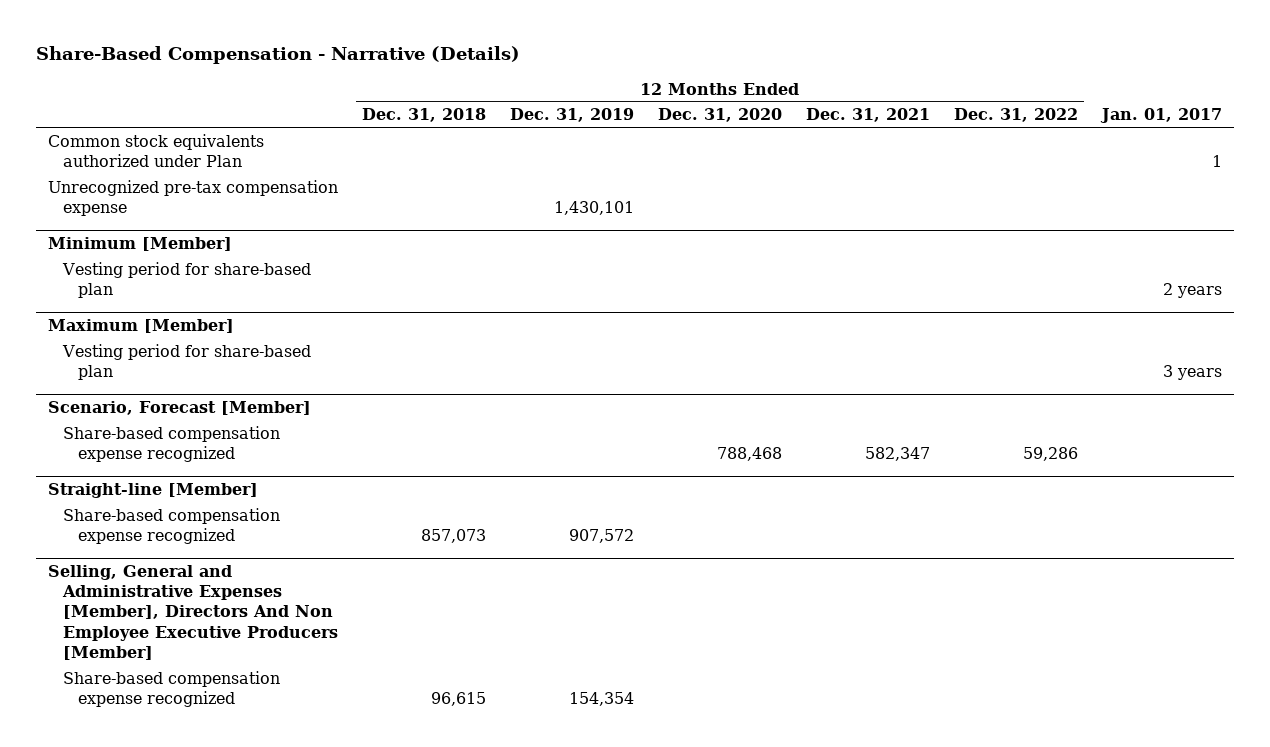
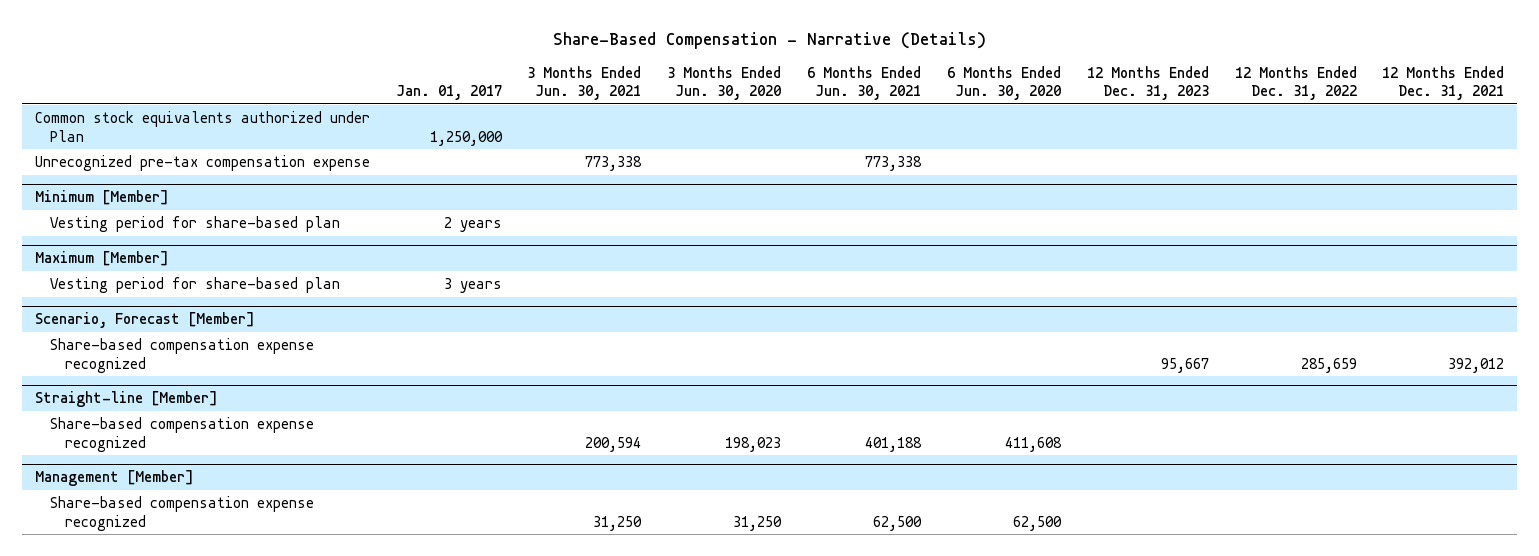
- | 12 Months Ended Dec. 31, 2018 | 12 Months Ended Dec. 31, 2019 | 12 Months Ended Dec. 31, 2020 | 12 Months Ended Dec. 31, 2021 | 12 Months Ended Dec. 31, 2022 | Jan. 01, 2017
+ | Jan. 01, 2017 | 3 Months Ended Jun. 30, 2021 | 3 Months Ended Jun. 30, 2020 | 6 Months Ended Jun. 30, 2021 | 6 Months Ended Jun. 30, 2020 | 12 Months Ended Dec. 31, 2023 | 12 Months Ended Dec. 31, 2022 | 12 Months Ended Dec. 31, 2021
- Common stock equivalents authorized under Plan | | | | | | 1
+ Common stock equivalents authorized under Plan | 1,250,000 | | | | | | |
@ Scenario, Forecast [Member]
- Share-based compensation expense recognized | | | 788,468 | 582,347 | 59,286 |
+ Share-based compensation expense recognized | | | | | | 95,667 | 285,659 | 392,012
- Selling, General and Administrative Expenses [Member], Directors And Non Employee Executive Producers [Member]
- Share-based compensation expense recognized | 96,615 | 154,354 | | | |
+ Management [Member]
+ Share-based compensation expense recognized | | 31,250 | 31,250 | 62,500 | 62,500 | | |

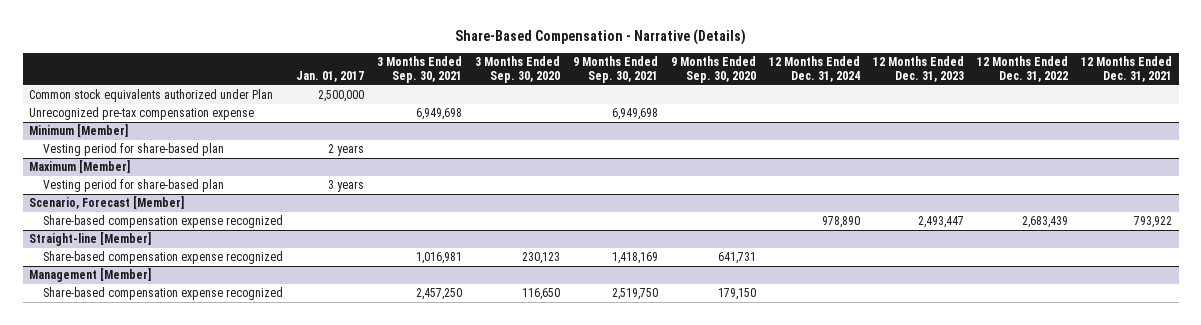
- | Jan. 01, 2017 | 3 Months Ended Jun. 30, 2021 | 3 Months Ended Jun. 30, 2020 | 6 Months Ended Jun. 30, 2021 | 6 Months Ended Jun. 30, 2020 | 12 Months Ended Dec. 31, 2023 | 12 Months Ended Dec. 31, 2022 | 12 Months Ended Dec. 31, 2021
+ | Jan. 01, 2017 | 3 Months Ended Sep. 30, 2021 | 3 Months Ended Sep. 30, 2020 | 9 Months Ended Sep. 30, 2021 | 9 Months Ended Sep. 30, 2020 | 12 Months Ended Dec. 31, 2024 | 12 Months Ended Dec. 31, 2023 | 12 Months Ended Dec. 31, 2022 | 12 Months Ended Dec. 31, 2021
- Common stock equivalents authorized under Plan | 1,250,000 | | | | | | |
+ Common stock equivalents authorized under Plan | 2,500,000 | | | | | | | |
@ Scenario, Forecast [Member]
- Share-based compensation expense recognized | | | | | | 95,667 | 285,659 | 392,012
+ Share-based compensation expense recognized | | | | | | 978,890 | 2,493,447 | 2,683,439 | 793,922

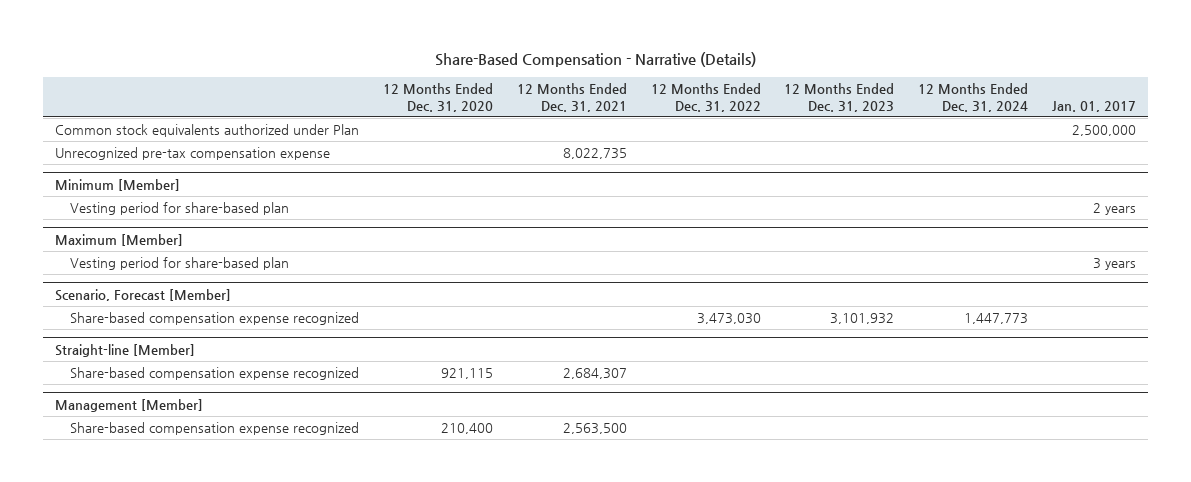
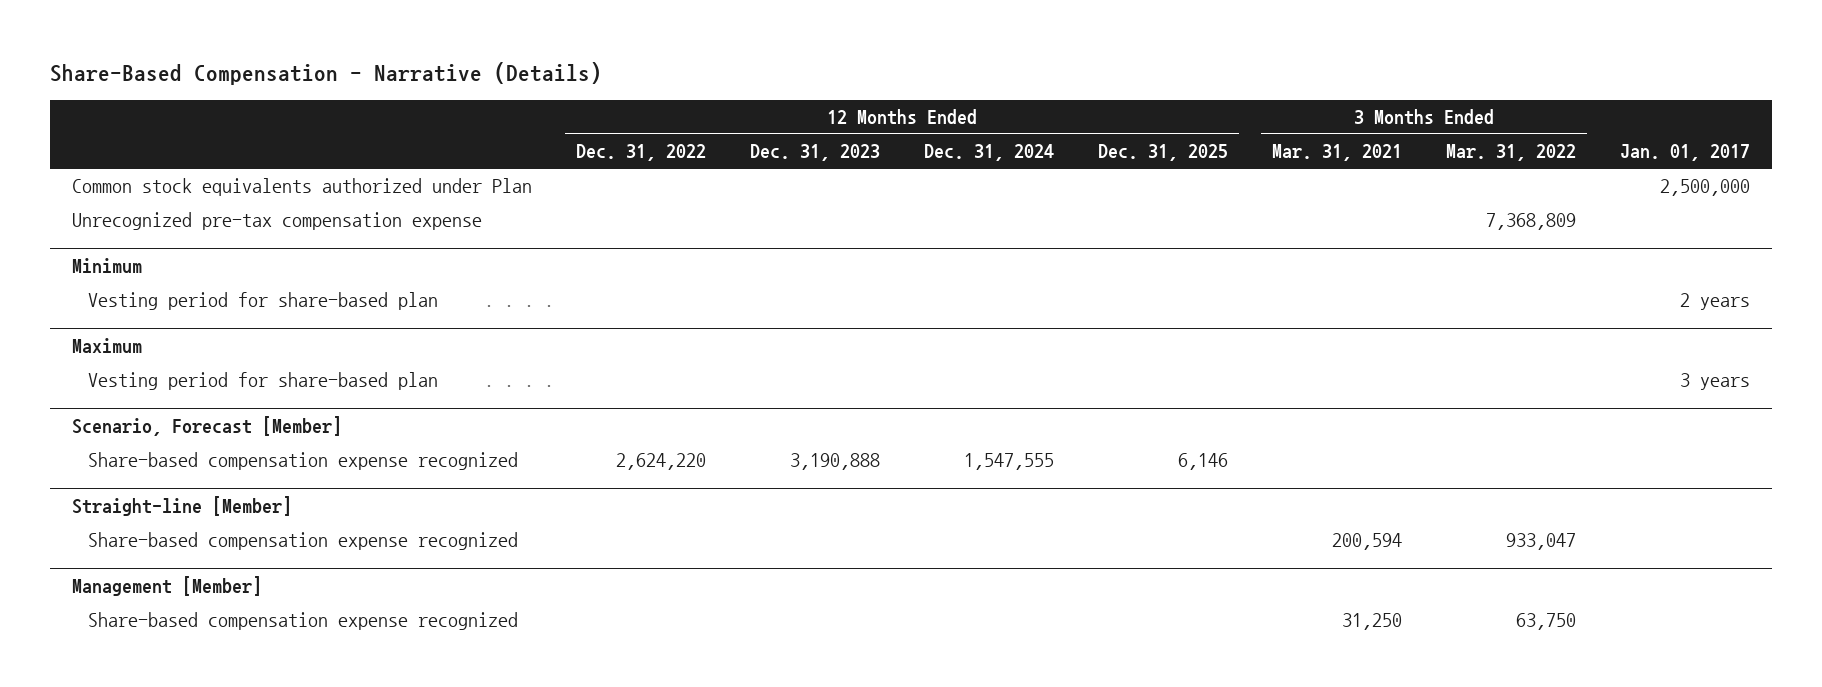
- | 12 Months Ended Dec. 31, 2020 | 12 Months Ended Dec. 31, 2021 | 12 Months Ended Dec. 31, 2022 | 12 Months Ended Dec. 31, 2023 | 12 Months Ended Dec. 31, 2024 | Jan. 01, 2017
+ | 12 Months Ended Dec. 31, 2022 | 12 Months Ended Dec. 31, 2023 | 12 Months Ended Dec. 31, 2024 | 12 Months Ended Dec. 31, 2025 | 3 Months Ended Mar. 31, 2021 | 3 Months Ended Mar. 31, 2022 | Jan. 01, 2017
- Minimum [Member]
+ Minimum
- Maximum [Member]
+ Maximum
@ Scenario, Forecast [Member]
- Share-based compensation expense recognized | | | 3,473,030 | 3,101,932 | 1,447,773 |
+ Share-based compensation expense recognized | 2,624,220 | 3,190,888 | 1,547,555 | 6,146 | | |

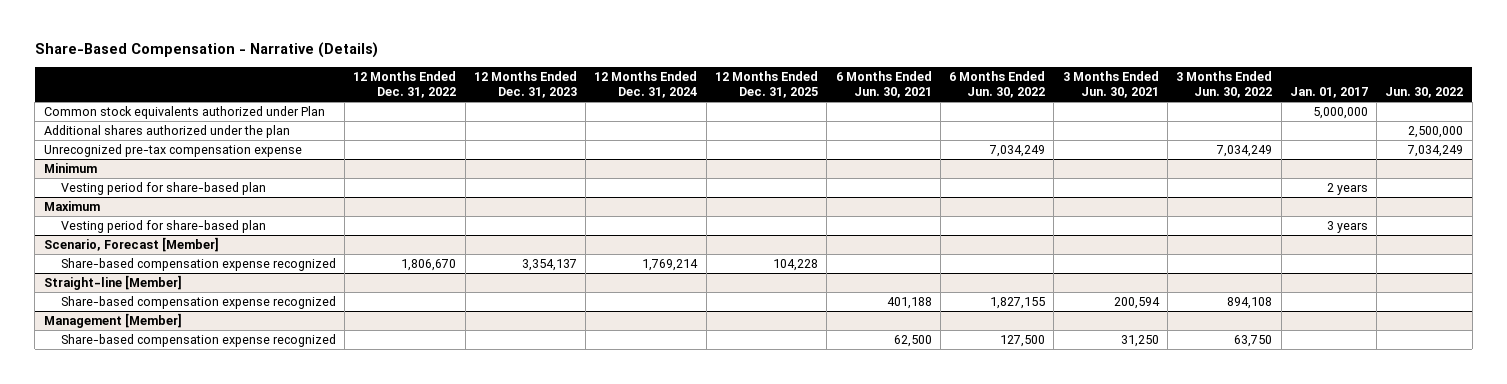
- | 12 Months Ended Dec. 31, 2022 | 12 Months Ended Dec. 31, 2023 | 12 Months Ended Dec. 31, 2024 | 12 Months Ended Dec. 31, 2025 | 3 Months Ended Mar. 31, 2021 | 3 Months Ended Mar. 31, 2022 | Jan. 01, 2017
+ | 12 Months Ended Dec. 31, 2022 | 12 Months Ended Dec. 31, 2023 | 12 Months Ended Dec. 31, 2024 | 12 Months Ended Dec. 31, 2025 | 6 Months Ended Jun. 30, 2021 | 6 Months Ended Jun. 30, 2022 | 3 Months Ended Jun. 30, 2021 | 3 Months Ended Jun. 30, 2022 | Jan. 01, 2017 | Jun. 30, 2022
- Common stock equivalents authorized under Plan | | | | | | | 2,500,000
+ Common stock equivalents authorized under Plan | | | | | | | | | 5,000,000 |
+ Additional shares authorized under the plan | | | | | | | | | | 2,500,000
@ Scenario, Forecast [Member]
- Share-based compensation expense recognized | 2,624,220 | 3,190,888 | 1,547,555 | 6,146 | | |
+ Share-based compensation expense recognized | 1,806,670 | 3,354,137 | 1,769,214 | 104,228 | | | | | |

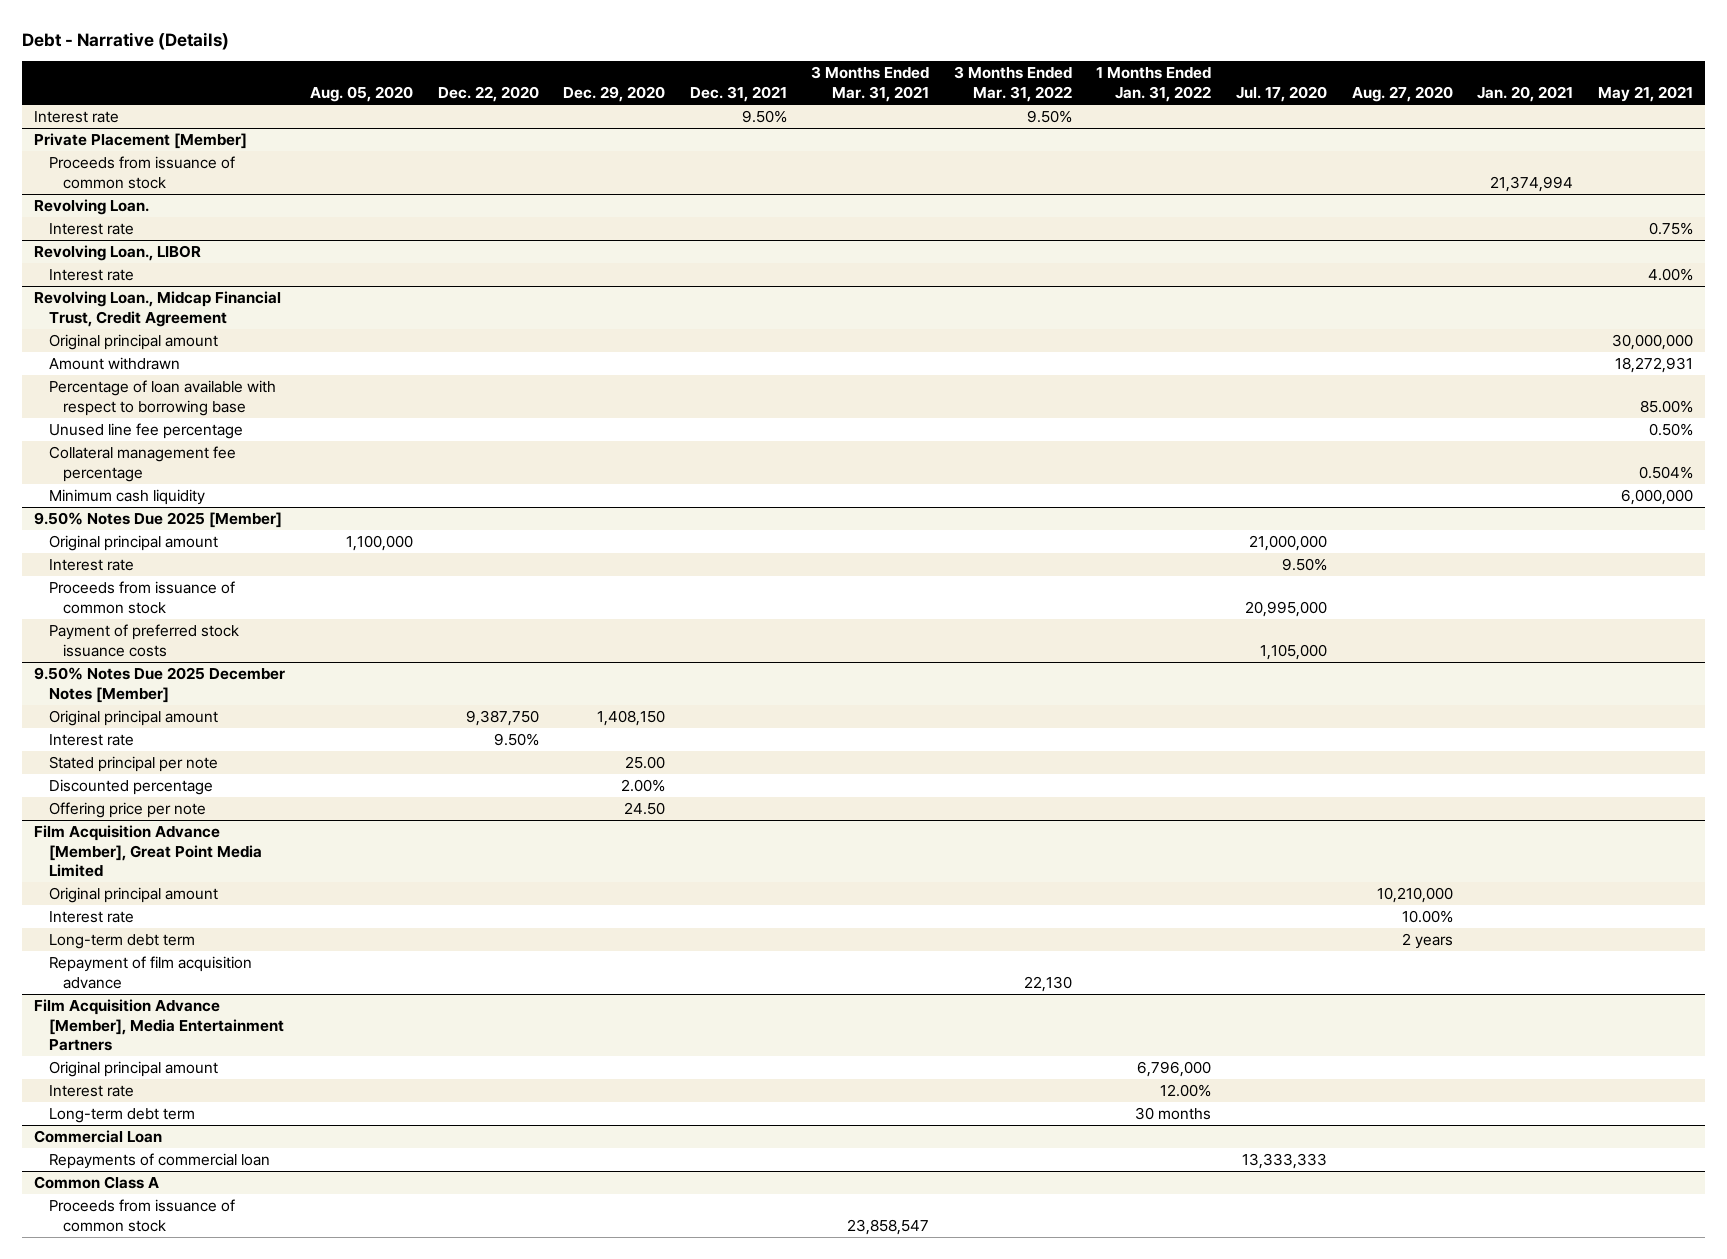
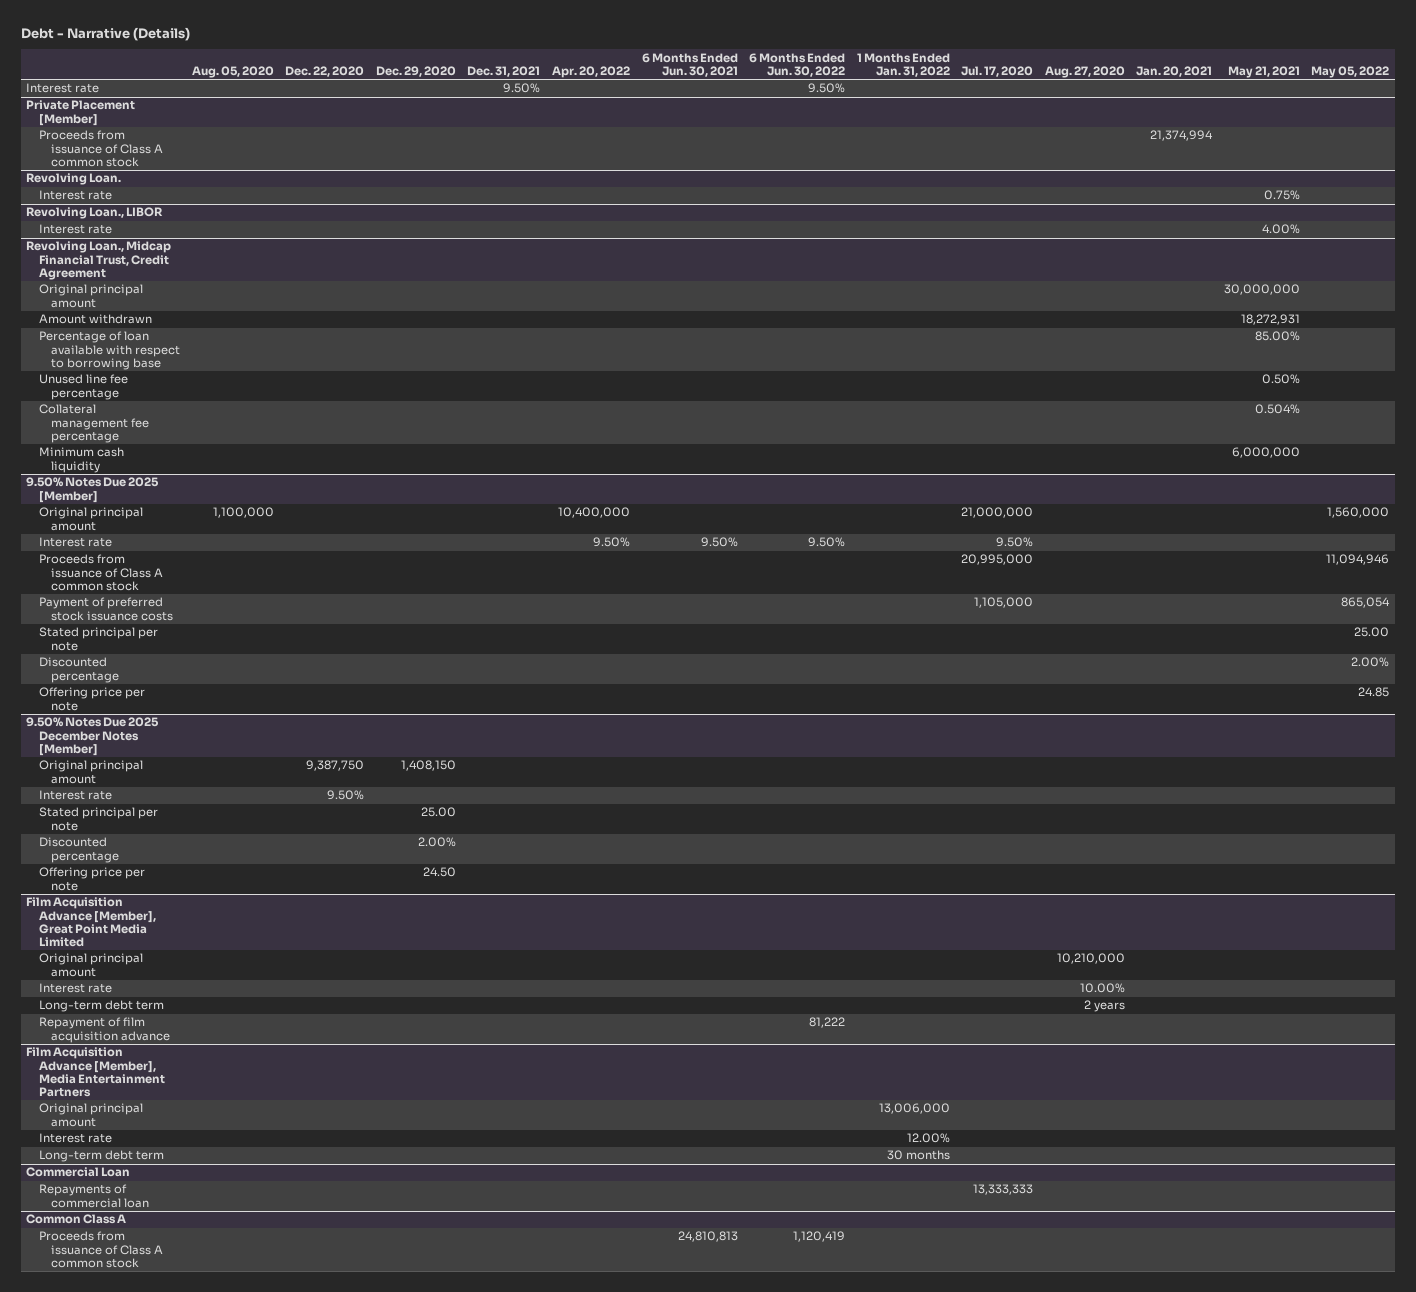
- | Aug. 05, 2020 | Dec. 22, 2020 | Dec. 29, 2020 | Dec. 31, 2021 | 3 Months Ended Mar. 31, 2021 | 3 Months Ended Mar. 31, 2022 | 1 Months Ended Jan. 31, 2022 | Jul. 17, 2020 | Aug. 27, 2020 | Jan. 20, 2021 | May 21, 2021
+ | Aug. 05, 2020 | Dec. 22, 2020 | Dec. 29, 2020 | Dec. 31, 2021 | Apr. 20, 2022 | 6 Months Ended Jun. 30, 2021 | 6 Months Ended Jun. 30, 2022 | 1 Months Ended Jan. 31, 2022 | Jul. 17, 2020 | Aug. 27, 2020 | Jan. 20, 2021 | May 21, 2021 | May 05, 2022
@ Private Placement [Member]
- Proceeds from issuance of common stock | | | | | | | | | | 21,374,994 |
+ Proceeds from issuance of Class A common stock | | | | | | | | | | | 21,374,994 | |
@ 9.50% Notes Due 2025 [Member]
- Proceeds from issuance of common stock | | | | | | | | 20,995,000 | | |
+ Proceeds from issuance of Class A common stock | | | | | | | | | 20,995,000 | | | | 11,094,946
+ Stated principal per note | | | | | | | | | | | | | 25.00
+ Discounted percentage | | | | | | | | | | | | | 2.00%
+ Offering price per note | | | | | | | | | | | | | 24.85
@ Film Acquisition Advance [Member], Media Entertainment Partners
- Original principal amount | | | | | | | 6,796,000 | | | |
+ Original principal amount | | | | | | | | 13,006,000 | | | | |
@ Common Class A
- Proceeds from issuance of common stock | | | | | 23,858,547 | | | | | |
+ Proceeds from issuance of Class A common stock | | | | | | 24,810,813 | 1,120,419 | | | | | |

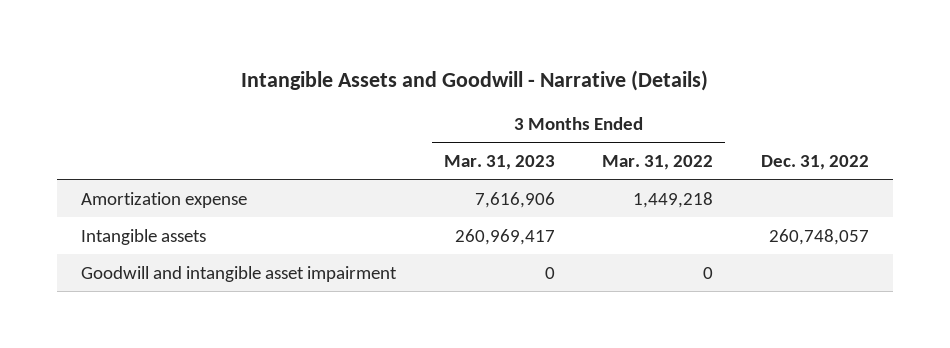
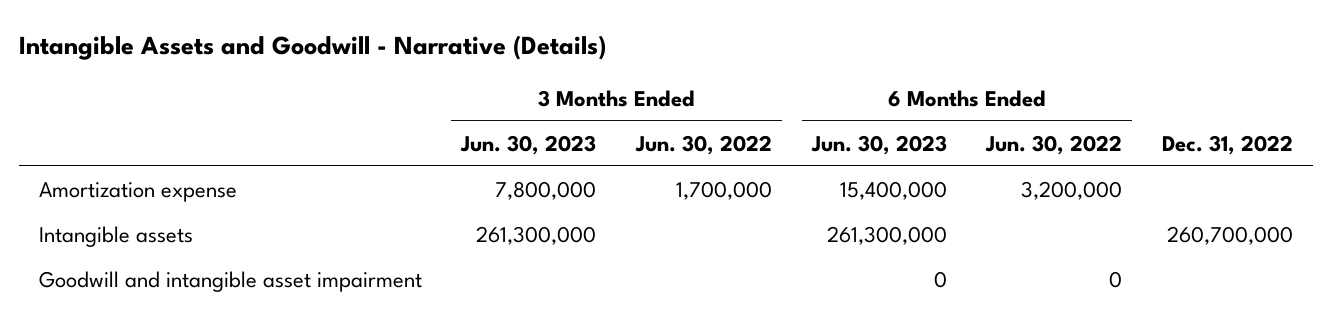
- | 3 Months Ended Mar. 31, 2023 | 3 Months Ended Mar. 31, 2022 | Dec. 31, 2022
+ | 3 Months Ended Jun. 30, 2023 | 3 Months Ended Jun. 30, 2022 | 6 Months Ended Jun. 30, 2023 | 6 Months Ended Jun. 30, 2022 | Dec. 31, 2022
- Intangible assets | 260,969,417 | | 260,748,057
+ Intangible assets | 261,300,000 | | 261,300,000 | | 260,700,000

